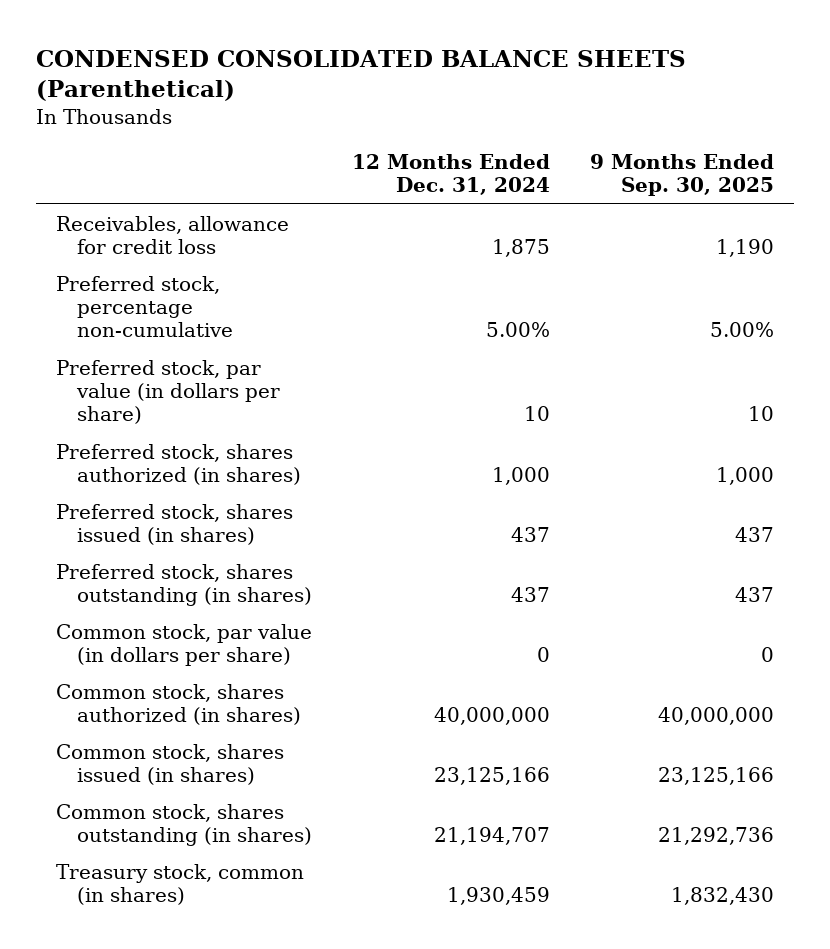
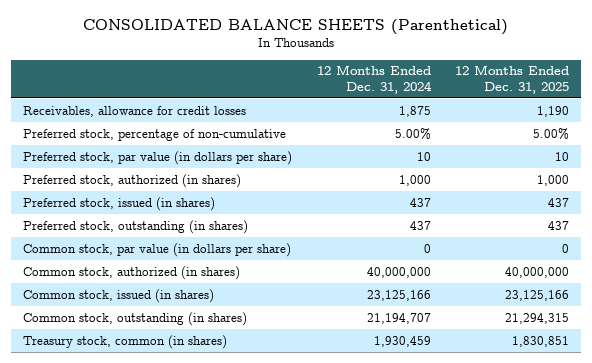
- CONDENSED CONSOLIDATED BALANCE SHEETS (Parenthetical)
+ CONSOLIDATED BALANCE SHEETS (Parenthetical)
- | 12 Months Ended Dec. 31, 2024 | 9 Months Ended Sep. 30, 2025
+ | 12 Months Ended Dec. 31, 2024 | 12 Months Ended Dec. 31, 2025
- Receivables, allowance for credit loss | 1,875 | 1,190
- Preferred stock, percentage non-cumulative | 5.00% | 5.00%
+ Receivables, allowance for credit losses | 1,875 | 1,190
+ Preferred stock, percentage of non-cumulative | 5.00% | 5.00%
- Preferred stock, shares authorized (in shares) | 1,000 | 1,000
- Preferred stock, shares issued (in shares) | 437 | 437
- Preferred stock, shares outstanding (in shares) | 437 | 437
+ Preferred stock, authorized (in shares) | 1,000 | 1,000
+ Preferred stock, issued (in shares) | 437 | 437
+ Preferred stock, outstanding (in shares) | 437 | 437
- Common stock, shares authorized (in shares) | 40,000,000 | 40,000,000
- Common stock, shares issued (in shares) | 23,125,166 | 23,125,166
- Common stock, shares outstanding (in shares) | 21,194,707 | 21,292,736
+ Common stock, authorized (in shares) | 40,000,000 | 40,000,000
+ Common stock, issued (in shares) | 23,125,166 | 23,125,166
+ Common stock, outstanding (in shares) | 21,194,707 | 21,294,315

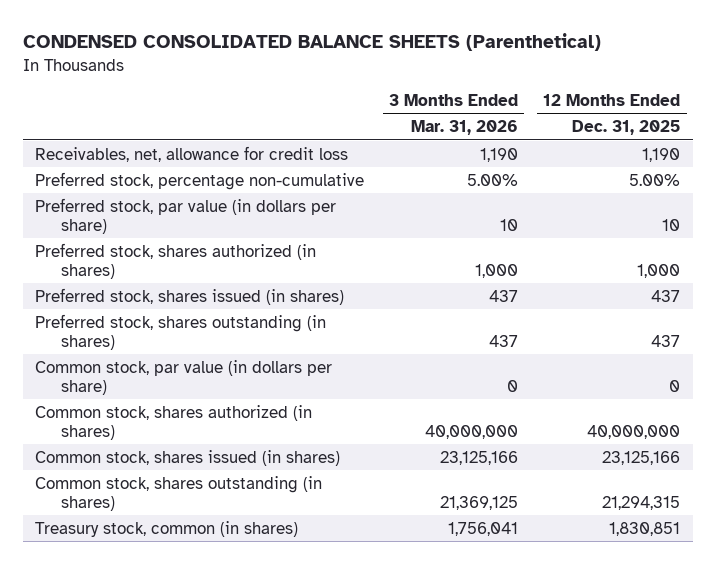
- CONSOLIDATED BALANCE SHEETS (Parenthetical)
+ CONDENSED CONSOLIDATED BALANCE SHEETS (Parenthetical)
- | 12 Months Ended Dec. 31, 2024 | 12 Months Ended Dec. 31, 2025
+ | 3 Months Ended Mar. 31, 2026 | 12 Months Ended Dec. 31, 2025
- Receivables, allowance for credit losses | 1,875 | 1,190
- Preferred stock, percentage of non-cumulative | 5.00% | 5.00%
+ Receivables, net, allowance for credit loss | 1,190 | 1,190
+ Preferred stock, percentage non-cumulative | 5.00% | 5.00%
- Preferred stock, authorized (in shares) | 1,000 | 1,000
- Preferred stock, issued (in shares) | 437 | 437
- Preferred stock, outstanding (in shares) | 437 | 437
+ Preferred stock, shares authorized (in shares) | 1,000 | 1,000
+ Preferred stock, shares issued (in shares) | 437 | 437
+ Preferred stock, shares outstanding (in shares) | 437 | 437
- Common stock, authorized (in shares) | 40,000,000 | 40,000,000
- Common stock, issued (in shares) | 23,125,166 | 23,125,166
- Common stock, outstanding (in shares) | 21,194,707 | 21,294,315
+ Common stock, shares authorized (in shares) | 40,000,000 | 40,000,000
+ Common stock, shares issued (in shares) | 23,125,166 | 23,125,166
+ Common stock, shares outstanding (in shares) | 21,369,125 | 21,294,315

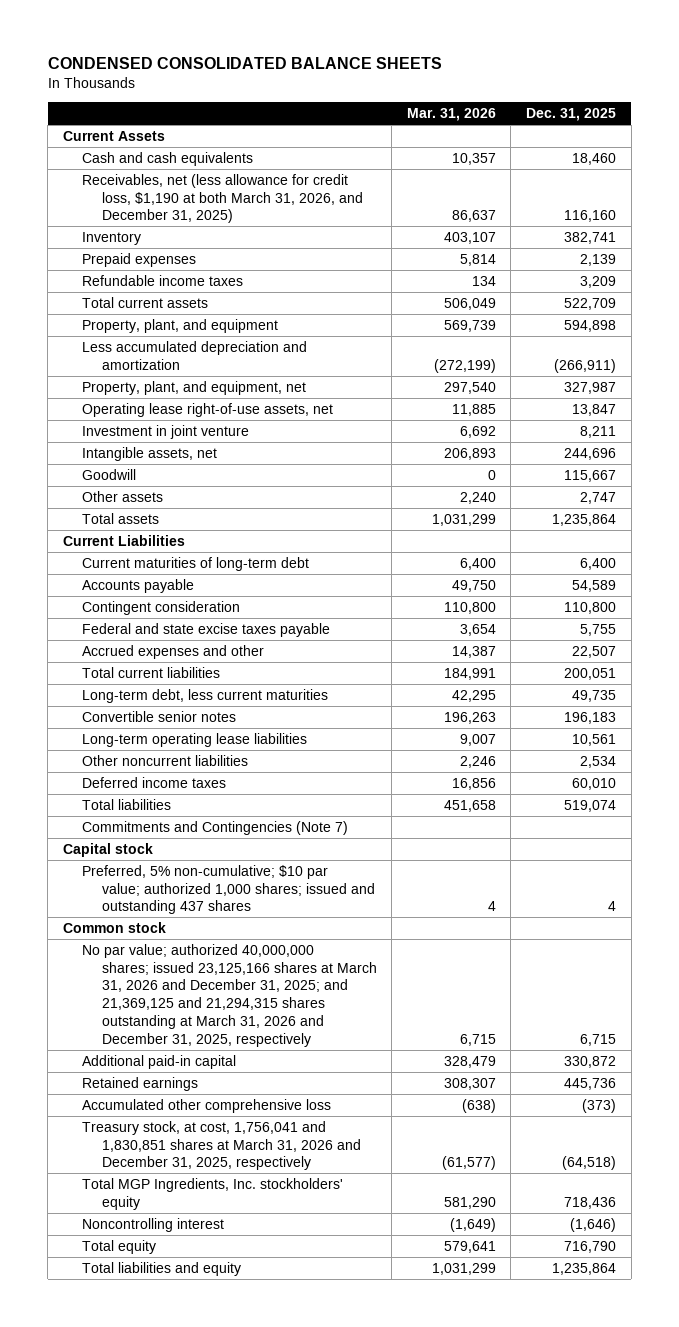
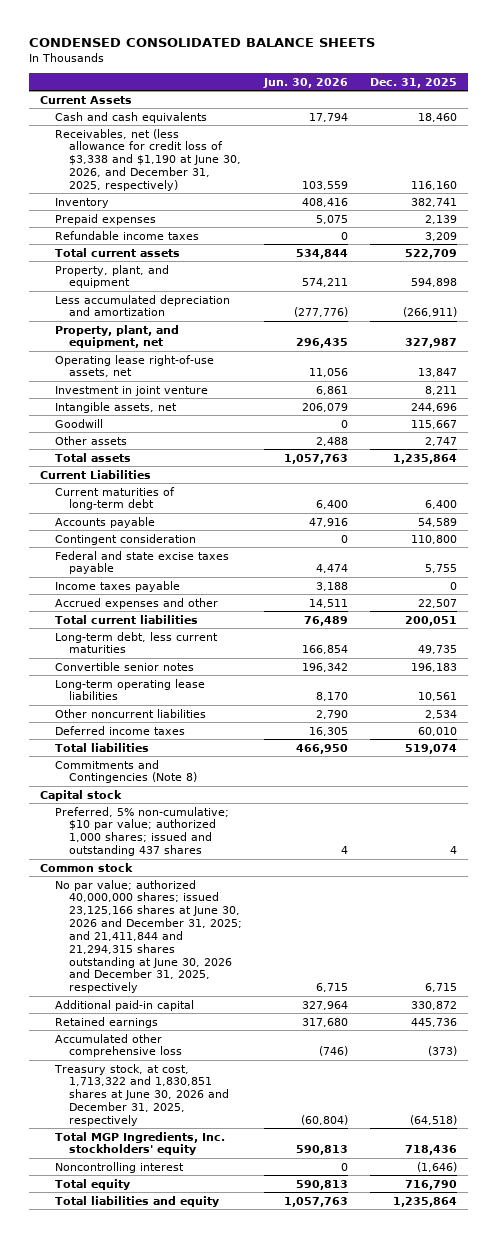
- | Mar. 31, 2026 | Dec. 31, 2025
+ | Jun. 30, 2026 | Dec. 31, 2025
- Receivables, net (less allowance for credit loss, $1,190 at both March 31, 2026, and December 31, 2025) | 86,637 | 116,160
+ Receivables, net (less allowance for credit loss of $3,338 and $1,190 at June 30, 2026, and December 31, 2025, respectively) | 103,559 | 116,160
+ Income taxes payable | 3,188 | 0
- Commitments and Contingencies (Note 7)
+ Commitments and Contingencies (Note 8)
- No par value; authorized 40,000,000 shares; issued 23,125,166 shares at March 31, 2026 and December 31, 2025; and 21,369,125 and 21,294,315 shares outstanding at March 31, 2026 and December 31, 2025, respectively | 6,715 | 6,715
+ No par value; authorized 40,000,000 shares; issued 23,125,166 shares at June 30, 2026 and December 31, 2025; and 21,411,844 and 21,294,315 shares outstanding at June 30, 2026 and December 31, 2025, respectively | 6,715 | 6,715
- Treasury stock, at cost, 1,756,041 and 1,830,851 shares at March 31, 2026 and December 31, 2025, respectively | (61,577) | (64,518)
+ Treasury stock, at cost, 1,713,322 and 1,830,851 shares at June 30, 2026 and December 31, 2025, respectively | (60,804) | (64,518)

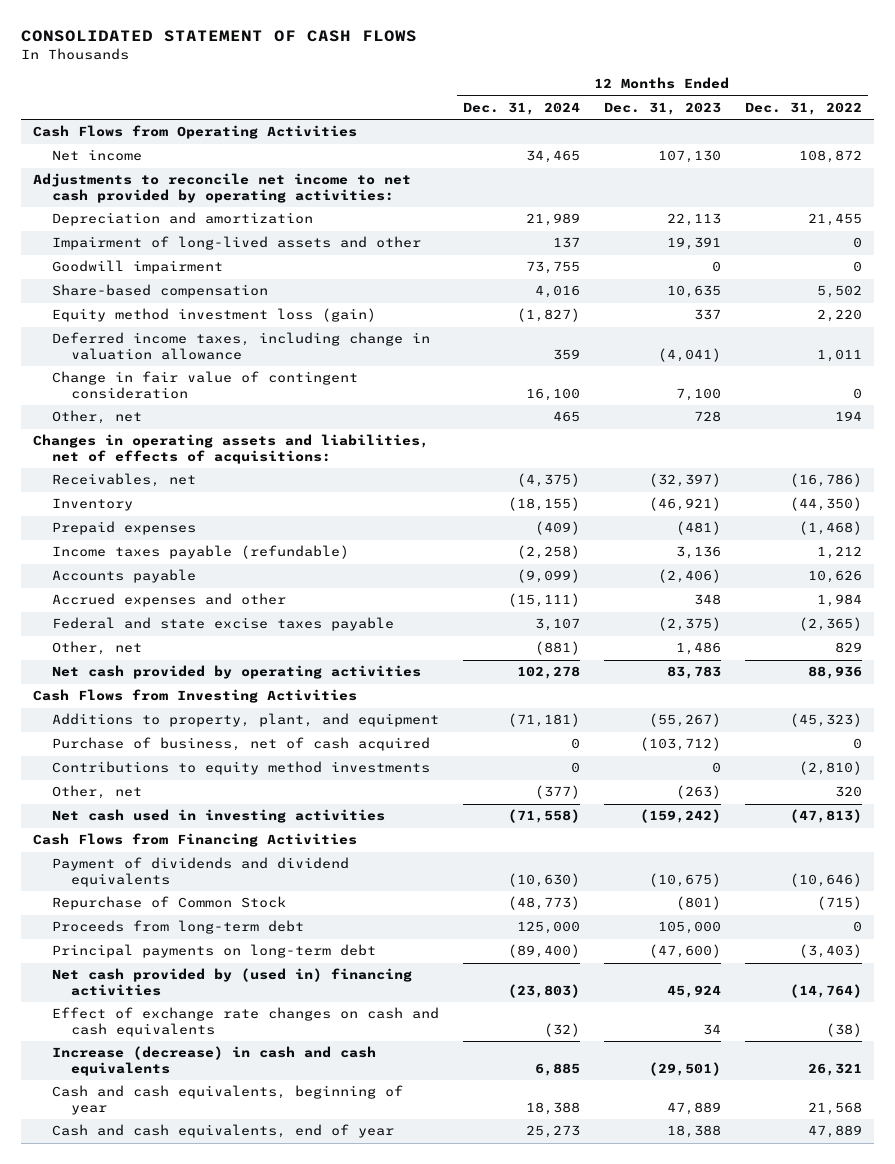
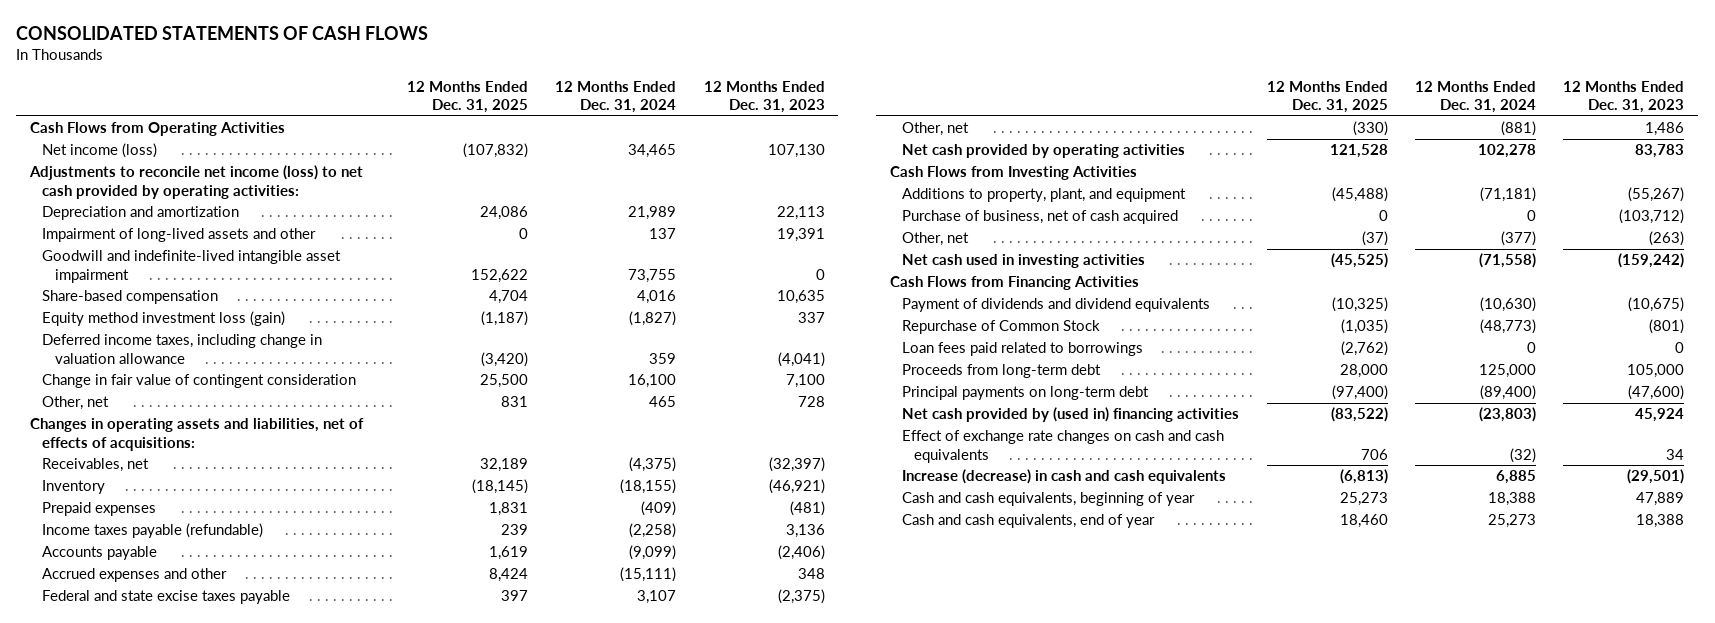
- CONSOLIDATED STATEMENT OF CASH FLOWS
+ CONSOLIDATED STATEMENTS OF CASH FLOWS
- | 12 Months Ended Dec. 31, 2024 | 12 Months Ended Dec. 31, 2023 | 12 Months Ended Dec. 31, 2022
+ | 12 Months Ended Dec. 31, 2025 | 12 Months Ended Dec. 31, 2024 | 12 Months Ended Dec. 31, 2023
- Net income | 34,465 | 107,130 | 108,872
- Adjustments to reconcile net income to net cash provided by operating activities:
+ Net income (loss) | (107,832) | 34,465 | 107,130
+ Adjustments to reconcile net income (loss) to net cash provided by operating activities:
- Goodwill impairment | 73,755 | 0 | 0
+ Goodwill and indefinite-lived intangible asset impairment | 152,622 | 73,755 | 0
- Contributions to equity method investments | 0 | 0 | (2,810)
+ Loan fees paid related to borrowings | (2,762) | 0 | 0

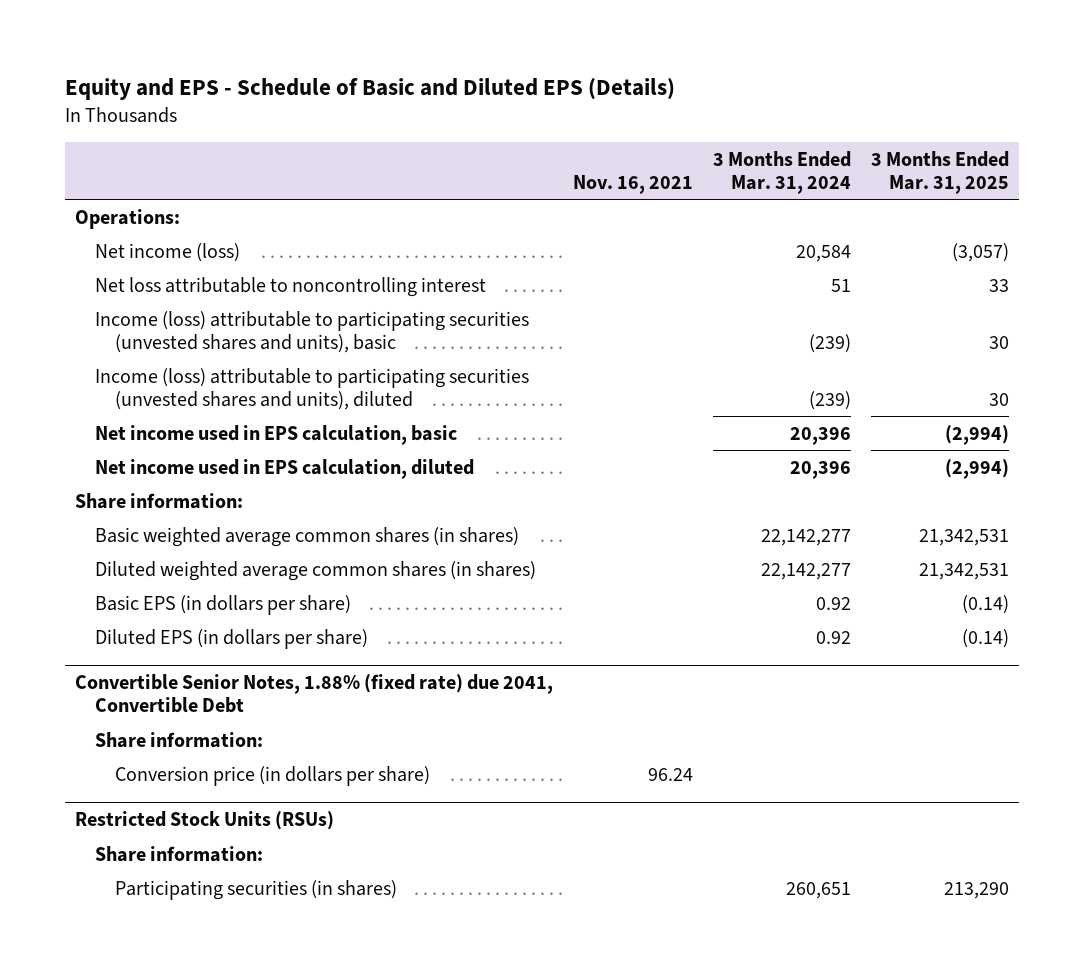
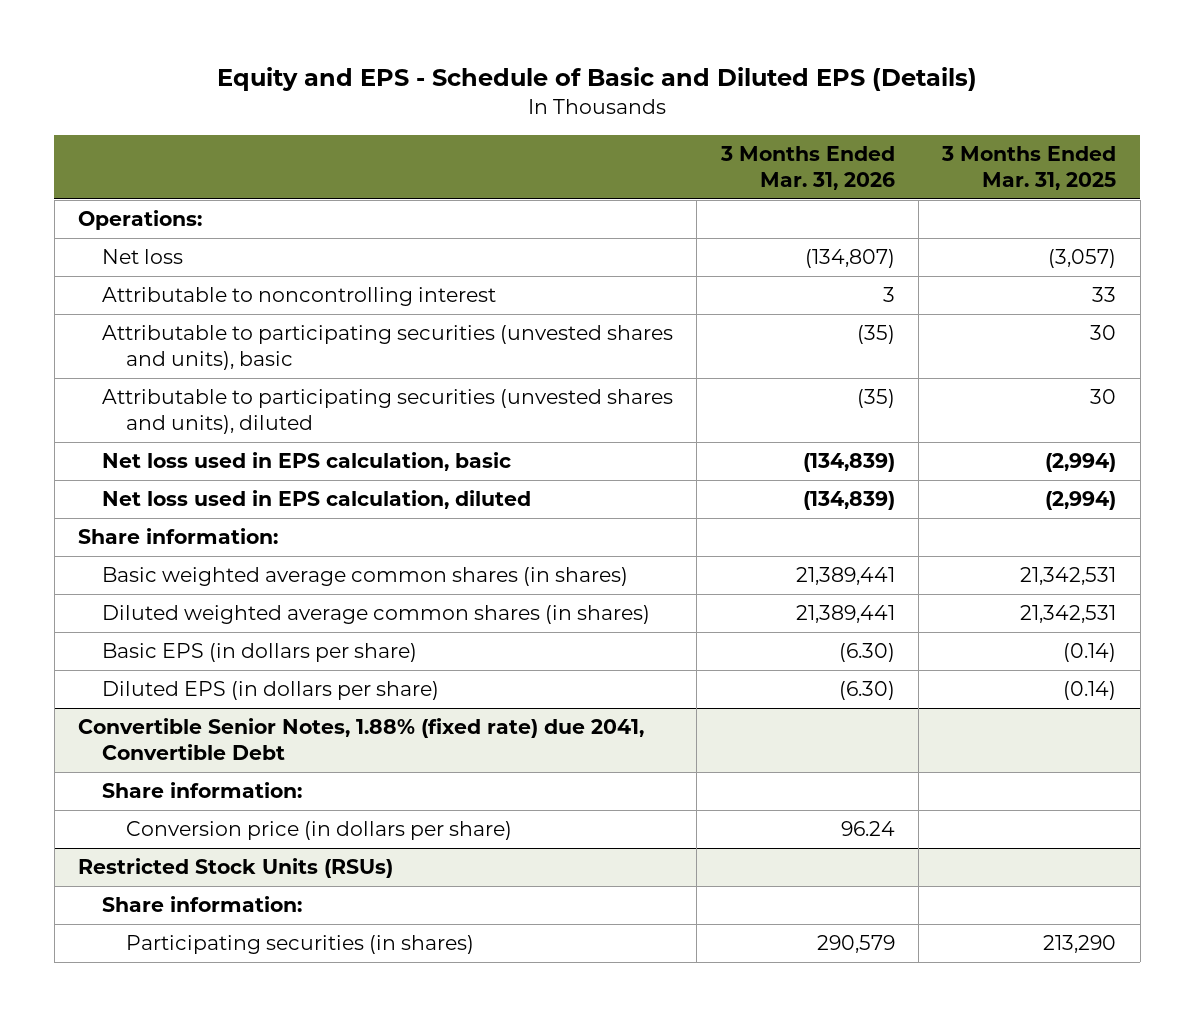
- | Nov. 16, 2021 | 3 Months Ended Mar. 31, 2024 | 3 Months Ended Mar. 31, 2025
+ | 3 Months Ended Mar. 31, 2026 | 3 Months Ended Mar. 31, 2025
- Net income (loss) | | 20,584 | (3,057)
- Net loss attributable to noncontrolling interest | | 51 | 33
- Income (loss) attributable to participating securities (unvested shares and units), basic | | (239) | 30
- Income (loss) attributable to participating securities (unvested shares and units), diluted | | (239) | 30
- Net income used in EPS calculation, basic | | 20,396 | (2,994)
- Net income used in EPS calculation, diluted | | 20,396 | (2,994)
+ Net loss | (134,807) | (3,057)
+ Attributable to noncontrolling interest | 3 | 33
+ Attributable to participating securities (unvested shares and units), basic | (35) | 30
+ Attributable to participating securities (unvested shares and units), diluted | (35) | 30
+ Net loss used in EPS calculation, basic | (134,839) | (2,994)
+ Net loss used in EPS calculation, diluted | (134,839) | (2,994)

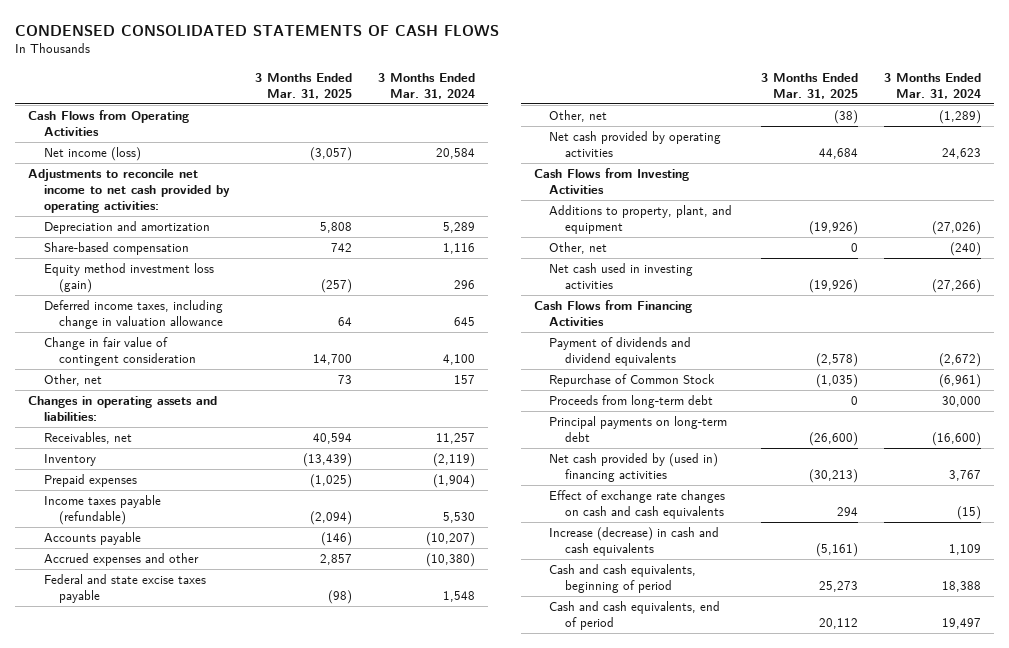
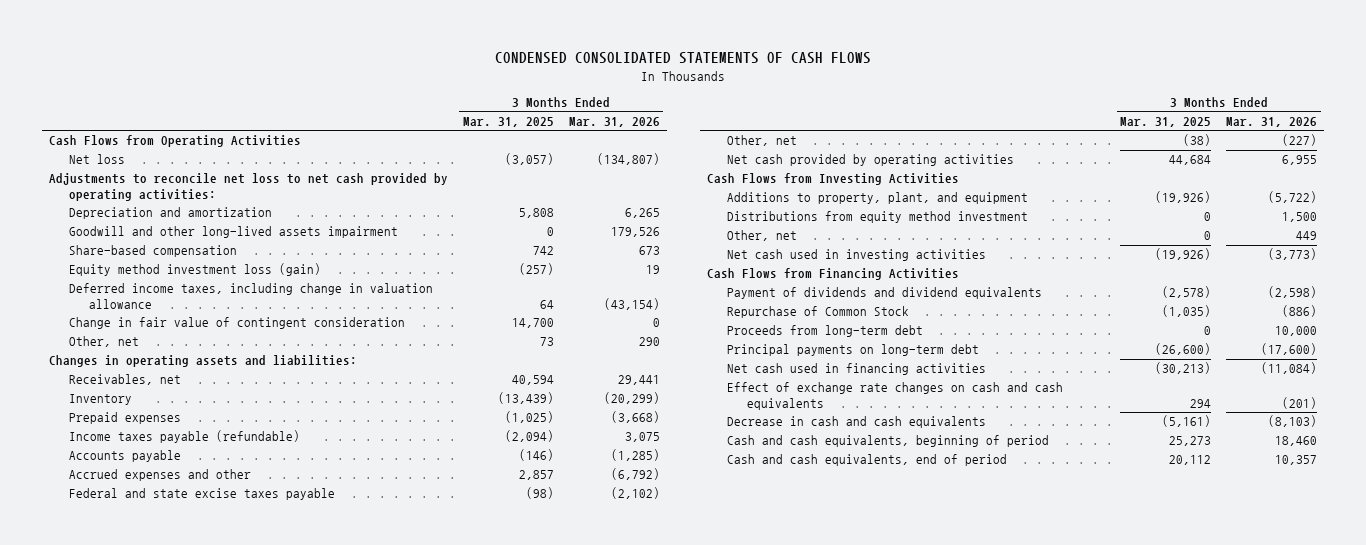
- | 3 Months Ended Mar. 31, 2025 | 3 Months Ended Mar. 31, 2024
+ | 3 Months Ended Mar. 31, 2025 | 3 Months Ended Mar. 31, 2026
- Net income (loss) | (3,057) | 20,584
- Adjustments to reconcile net income to net cash provided by operating activities:
+ Net loss | (3,057) | (134,807)
+ Adjustments to reconcile net loss to net cash provided by operating activities:
+ Goodwill and other long-lived assets impairment | 0 | 179,526
+ Distributions from equity method investment | 0 | 1,500
- Net cash provided by (used in) financing activities | (30,213) | 3,767
+ Net cash used in financing activities | (30,213) | (11,084)
- Increase (decrease) in cash and cash equivalents | (5,161) | 1,109
+ Decrease in cash and cash equivalents | (5,161) | (8,103)

